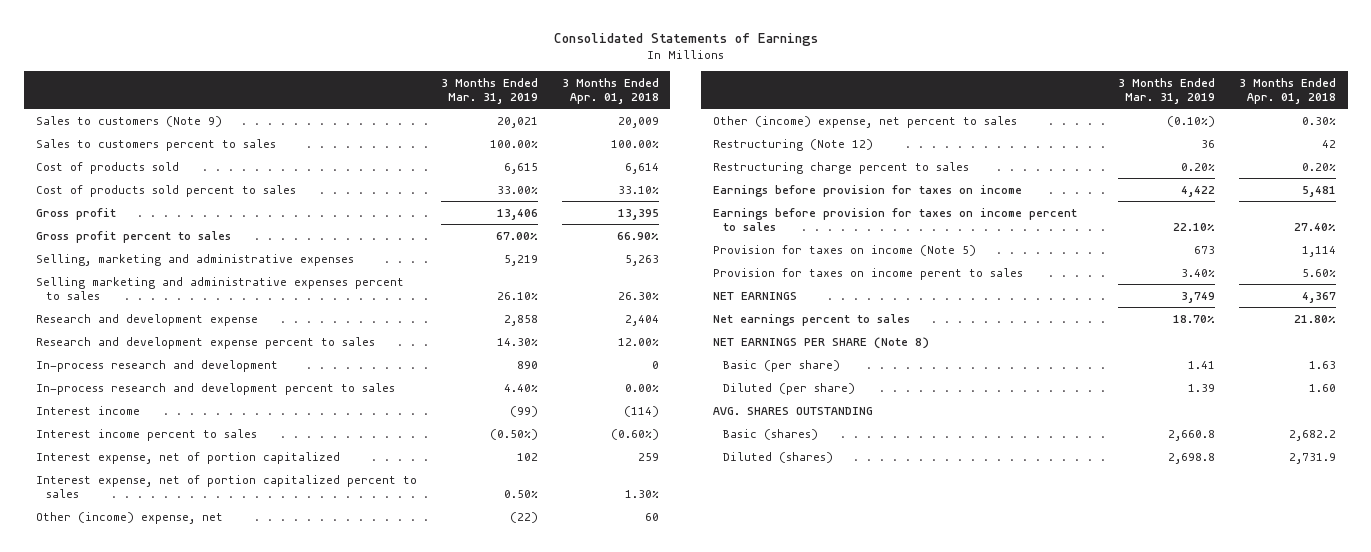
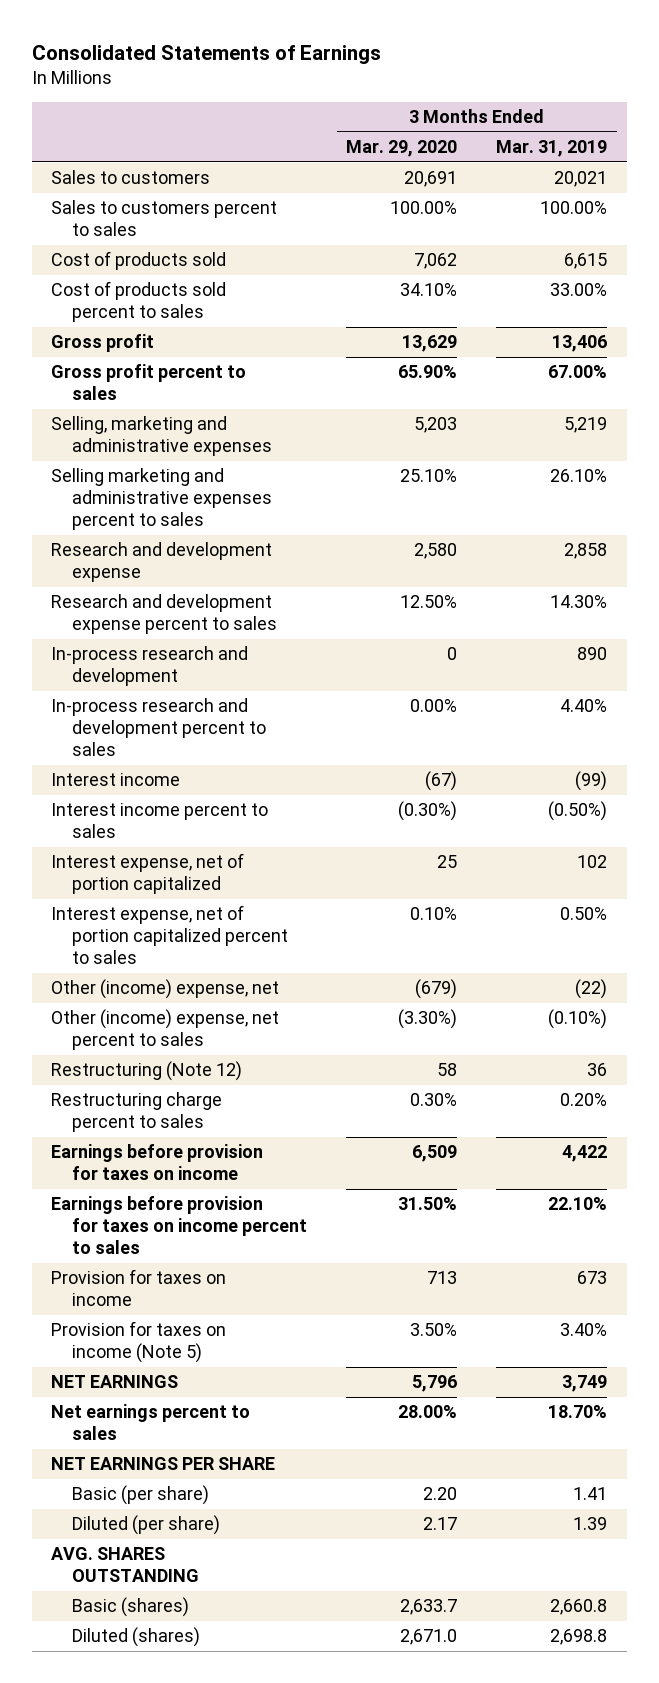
- | 3 Months Ended Mar. 31, 2019 | 3 Months Ended Apr. 01, 2018
+ | 3 Months Ended Mar. 29, 2020 | 3 Months Ended Mar. 31, 2019
- Sales to customers (Note 9) | 20,021 | 20,009
+ Sales to customers | 20,691 | 20,021
- Provision for taxes on income (Note 5) | 673 | 1,114
- Provision for taxes on income perent to sales | 3.40% | 5.60%
+ Provision for taxes on income | 713 | 673
+ Provision for taxes on income (Note 5) | 3.50% | 3.40%
- NET EARNINGS PER SHARE (Note 8)
+ NET EARNINGS PER SHARE

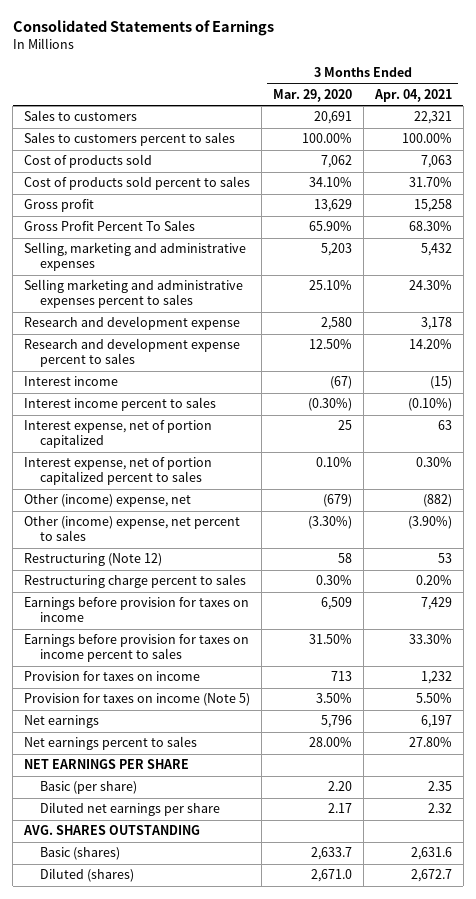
- | 3 Months Ended Mar. 29, 2020 | 3 Months Ended Mar. 31, 2019
+ | 3 Months Ended Mar. 29, 2020 | 3 Months Ended Apr. 04, 2021
- Gross profit percent to sales | 65.90% | 67.00%
+ Gross Profit Percent To Sales | 65.90% | 68.30%
- In-process research and development | 0 | 890
- In-process research and development percent to sales | 0.00% | 4.40%
- NET EARNINGS | 5,796 | 3,749
+ Net earnings | 5,796 | 6,197
- Diluted (per share) | 2.17 | 1.39
+ Diluted net earnings per share | 2.17 | 2.32

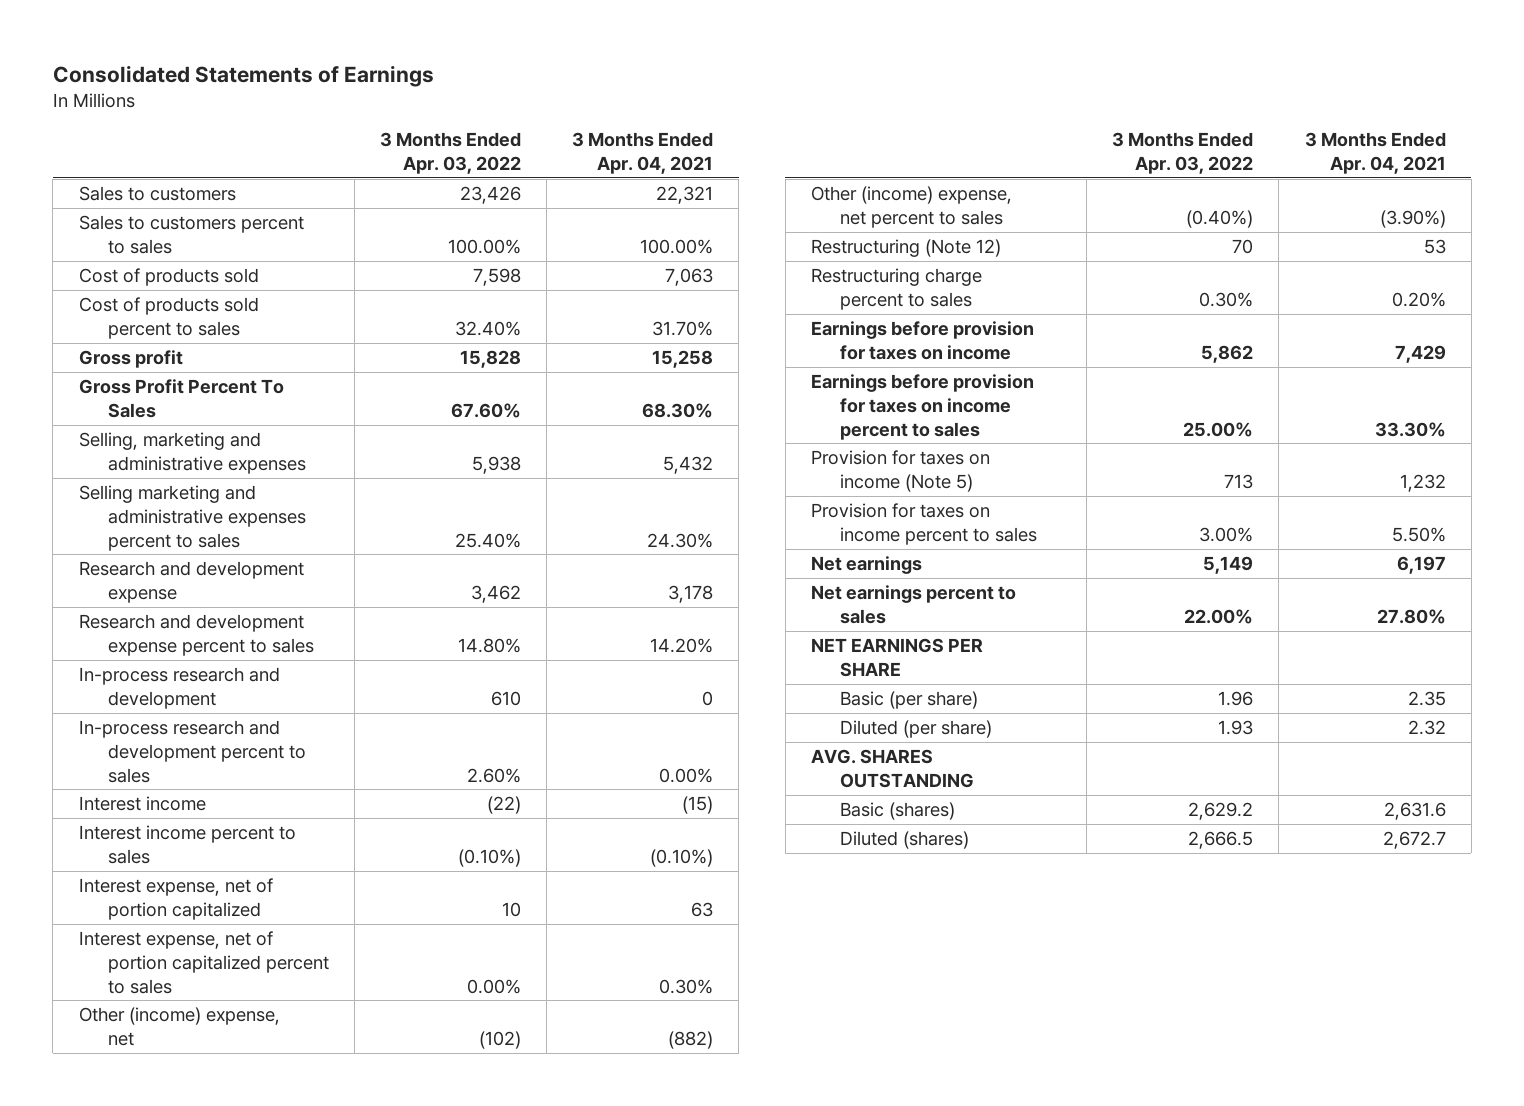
- | 3 Months Ended Mar. 29, 2020 | 3 Months Ended Apr. 04, 2021
+ | 3 Months Ended Apr. 03, 2022 | 3 Months Ended Apr. 04, 2021
+ In-process research and development | 610 | 0
+ In-process research and development percent to sales | 2.60% | 0.00%
- Provision for taxes on income | 713 | 1,232
- Provision for taxes on income (Note 5) | 3.50% | 5.50%
+ Provision for taxes on income (Note 5) | 713 | 1,232
+ Provision for taxes on income percent to sales | 3.00% | 5.50%
- Diluted net earnings per share | 2.17 | 2.32
+ Diluted (per share) | 1.93 | 2.32

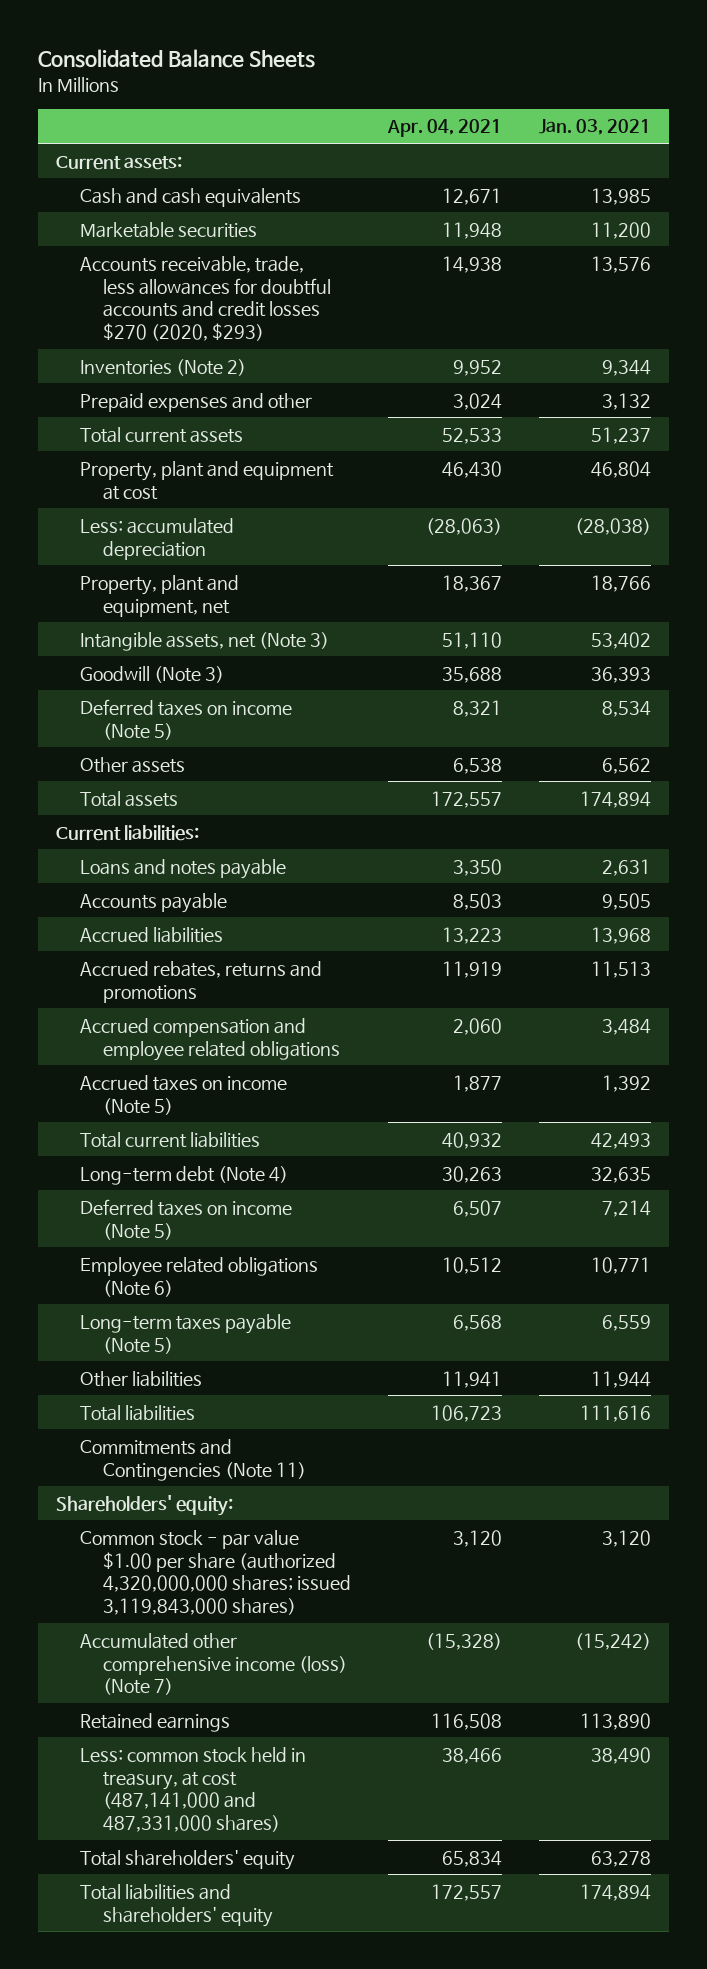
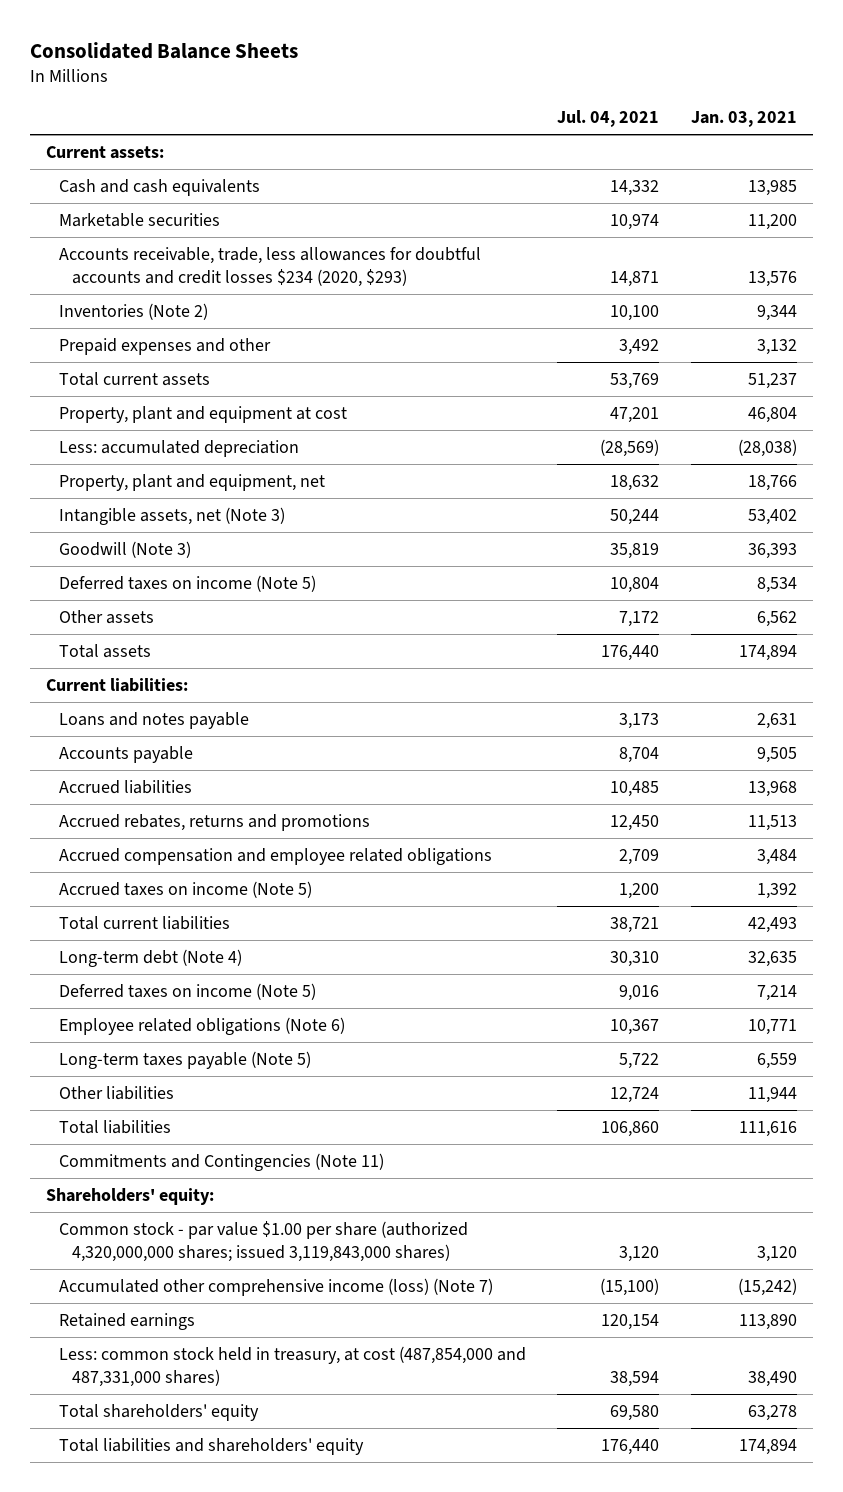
- | Apr. 04, 2021 | Jan. 03, 2021
+ | Jul. 04, 2021 | Jan. 03, 2021
- Accounts receivable, trade, less allowances for doubtful accounts and credit losses $270 (2020, $293) | 14,938 | 13,576
+ Accounts receivable, trade, less allowances for doubtful accounts and credit losses $234 (2020, $293) | 14,871 | 13,576
- Less: common stock held in treasury, at cost (487,141,000 and 487,331,000 shares) | 38,466 | 38,490
+ Less: common stock held in treasury, at cost (487,854,000 and 487,331,000 shares) | 38,594 | 38,490

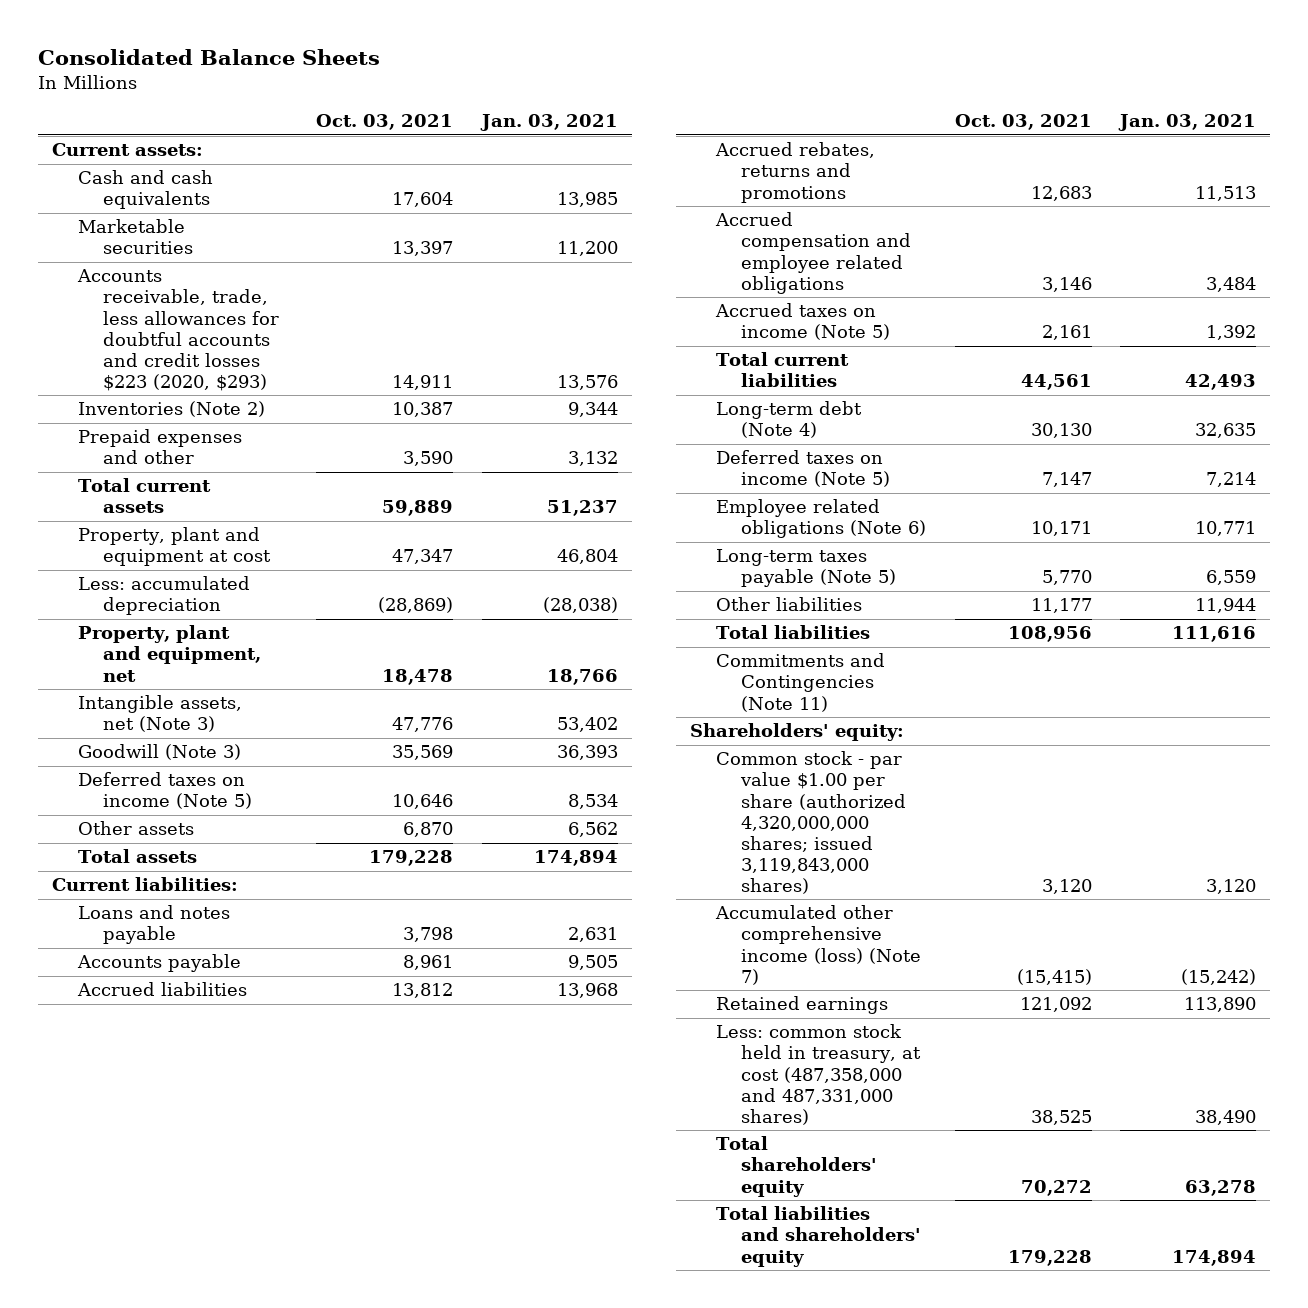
- | Jul. 04, 2021 | Jan. 03, 2021
+ | Oct. 03, 2021 | Jan. 03, 2021
- Accounts receivable, trade, less allowances for doubtful accounts and credit losses $234 (2020, $293) | 14,871 | 13,576
+ Accounts receivable, trade, less allowances for doubtful accounts and credit losses $223 (2020, $293) | 14,911 | 13,576
- Less: common stock held in treasury, at cost (487,854,000 and 487,331,000 shares) | 38,594 | 38,490
+ Less: common stock held in treasury, at cost (487,358,000 and 487,331,000 shares) | 38,525 | 38,490

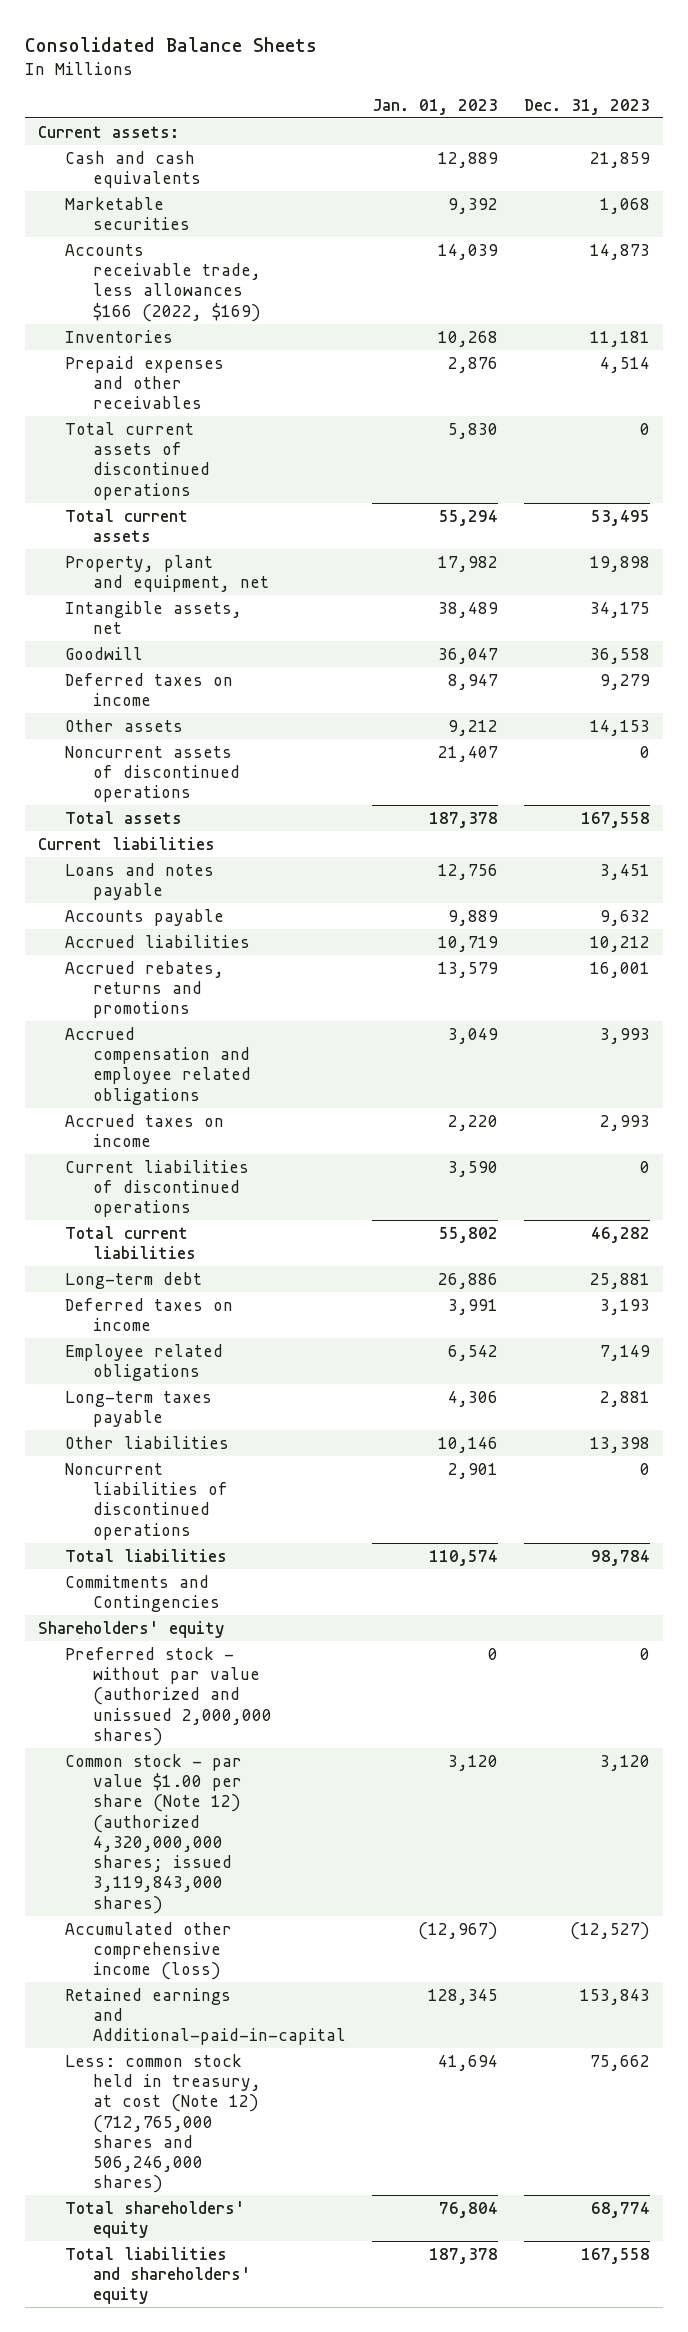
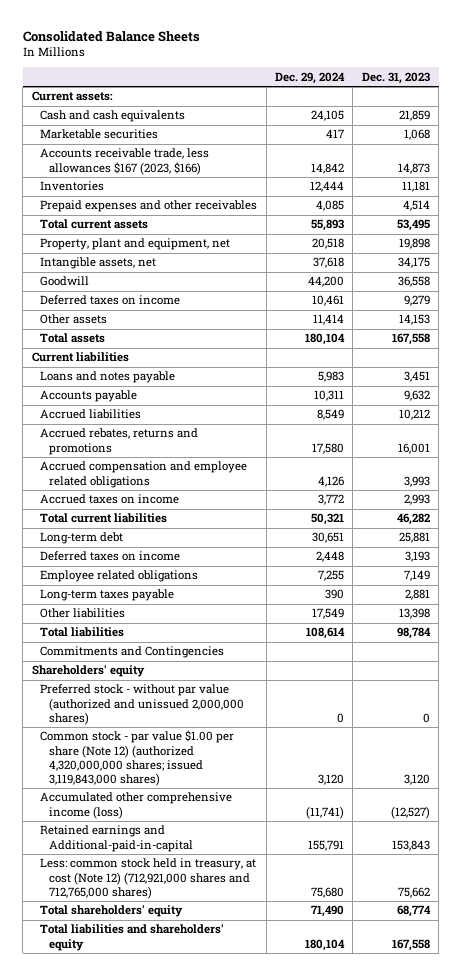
- | Jan. 01, 2023 | Dec. 31, 2023
+ | Dec. 29, 2024 | Dec. 31, 2023
- Accounts receivable trade, less allowances $166 (2022, $169) | 14,039 | 14,873
+ Accounts receivable trade, less allowances $167 (2023, $166) | 14,842 | 14,873
- Total current assets of discontinued operations | 5,830 | 0
- Noncurrent assets of discontinued operations | 21,407 | 0
- Current liabilities of discontinued operations | 3,590 | 0
- Noncurrent liabilities of discontinued operations | 2,901 | 0
- Less: common stock held in treasury, at cost (Note 12) (712,765,000 shares and 506,246,000 shares) | 41,694 | 75,662
+ Less: common stock held in treasury, at cost (Note 12) (712,921,000 shares and 712,765,000 shares) | 75,680 | 75,662

